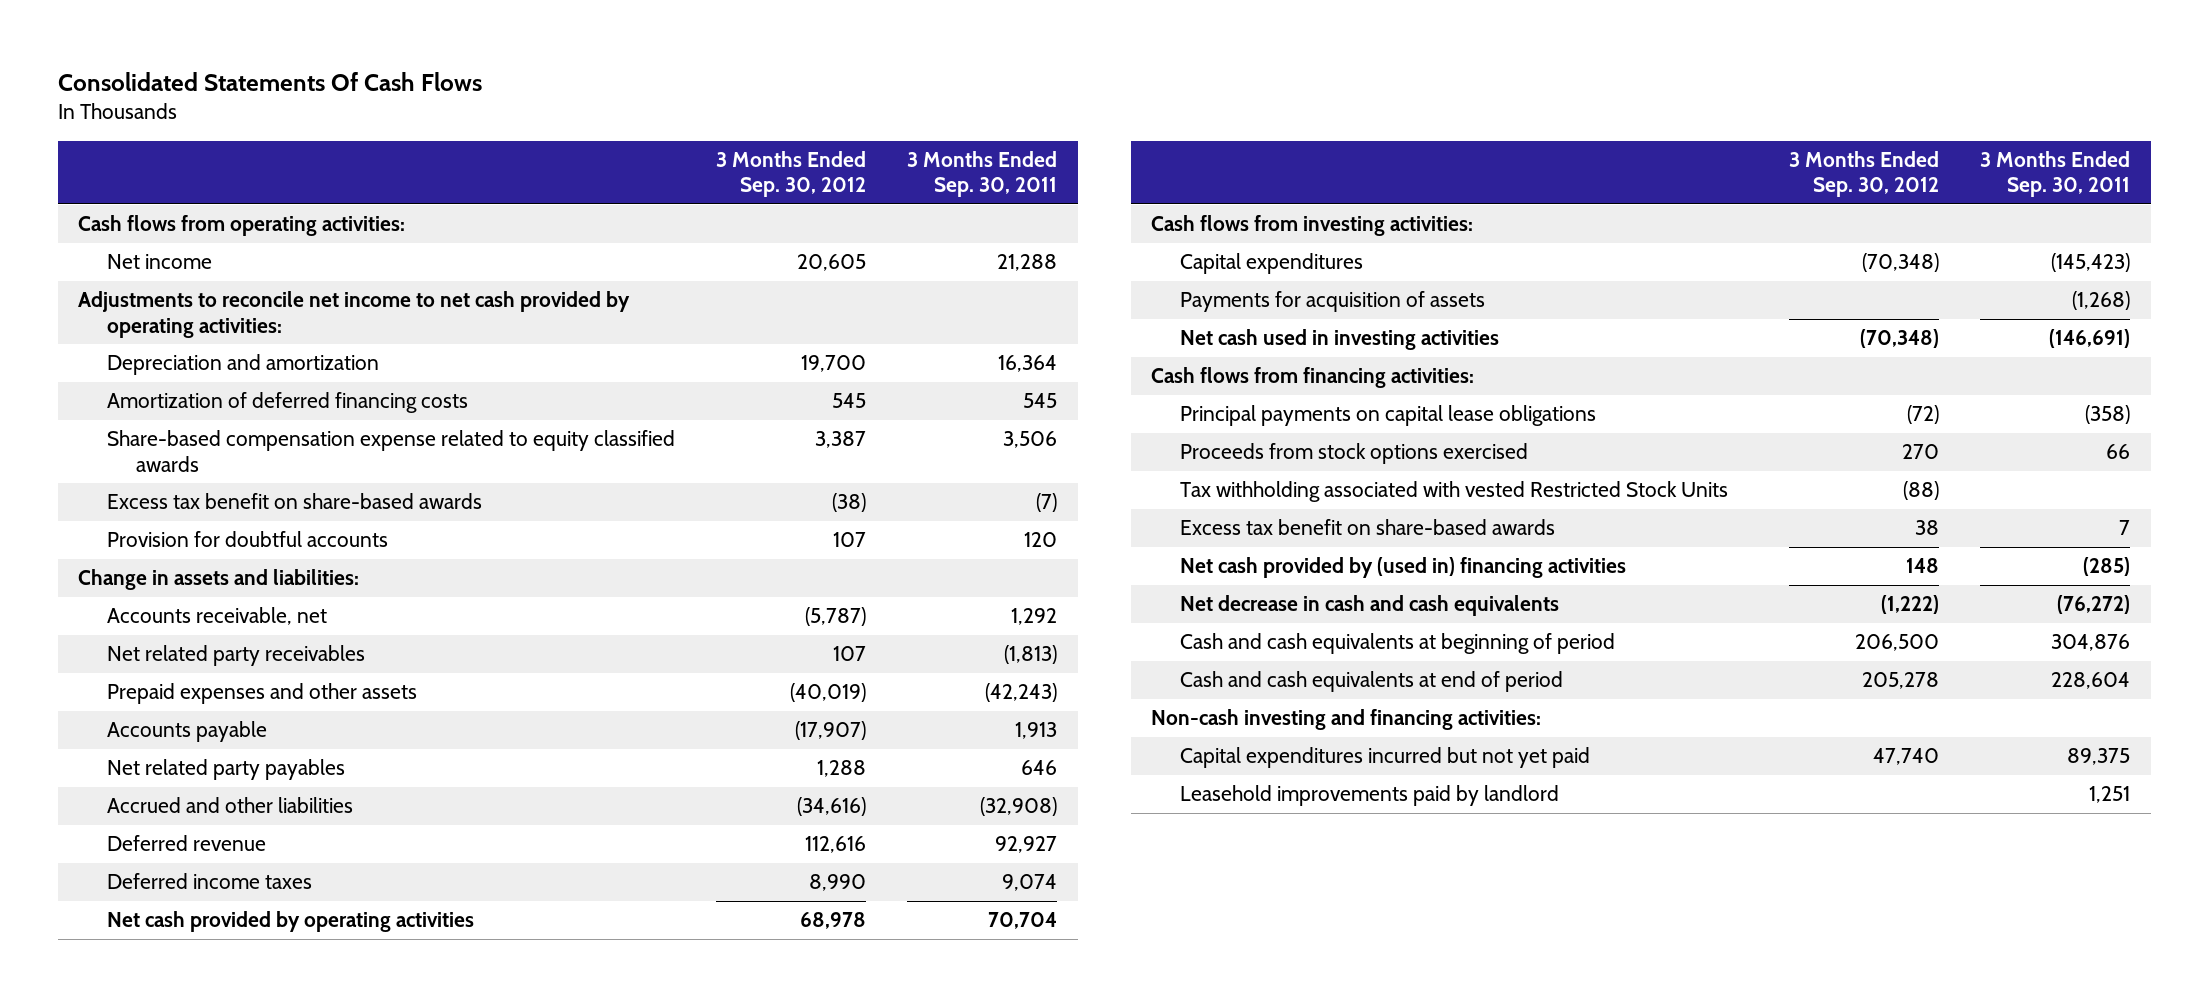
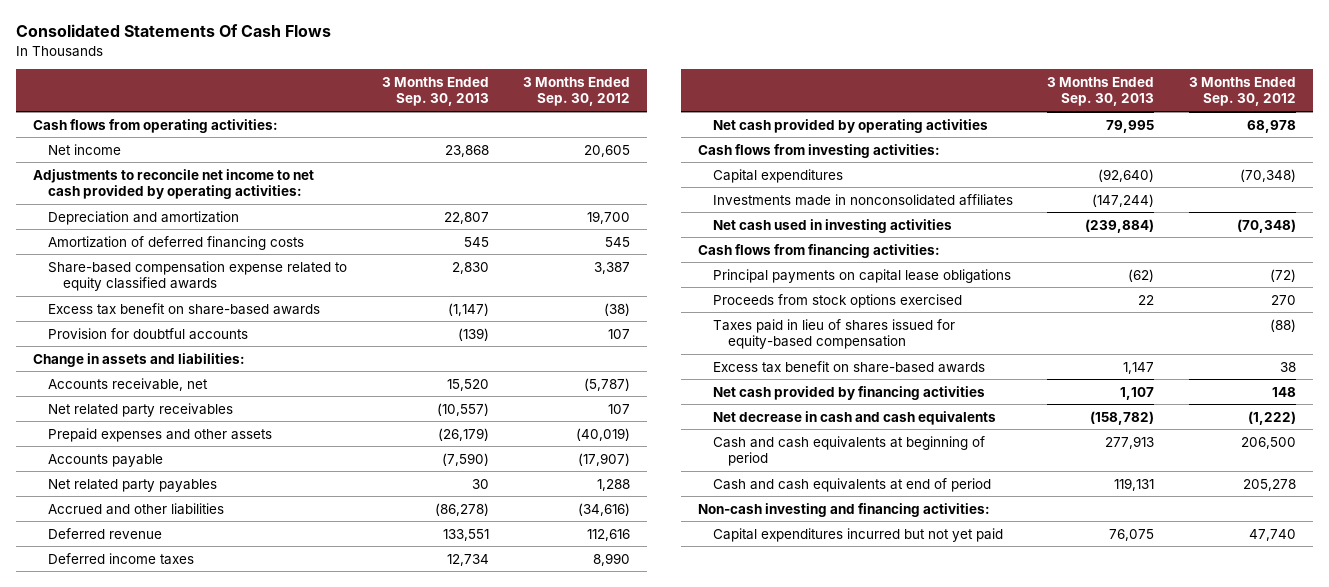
- | 3 Months Ended Sep. 30, 2012 | 3 Months Ended Sep. 30, 2011
+ | 3 Months Ended Sep. 30, 2013 | 3 Months Ended Sep. 30, 2012
- Payments for acquisition of assets | | (1,268)
+ Investments made in nonconsolidated affiliates | (147,244) |
- Tax withholding associated with vested Restricted Stock Units | (88) |
+ Taxes paid in lieu of shares issued for equity-based compensation | | (88)
- Net cash provided by (used in) financing activities | 148 | (285)
+ Net cash provided by financing activities | 1,107 | 148
- Leasehold improvements paid by landlord | | 1,251

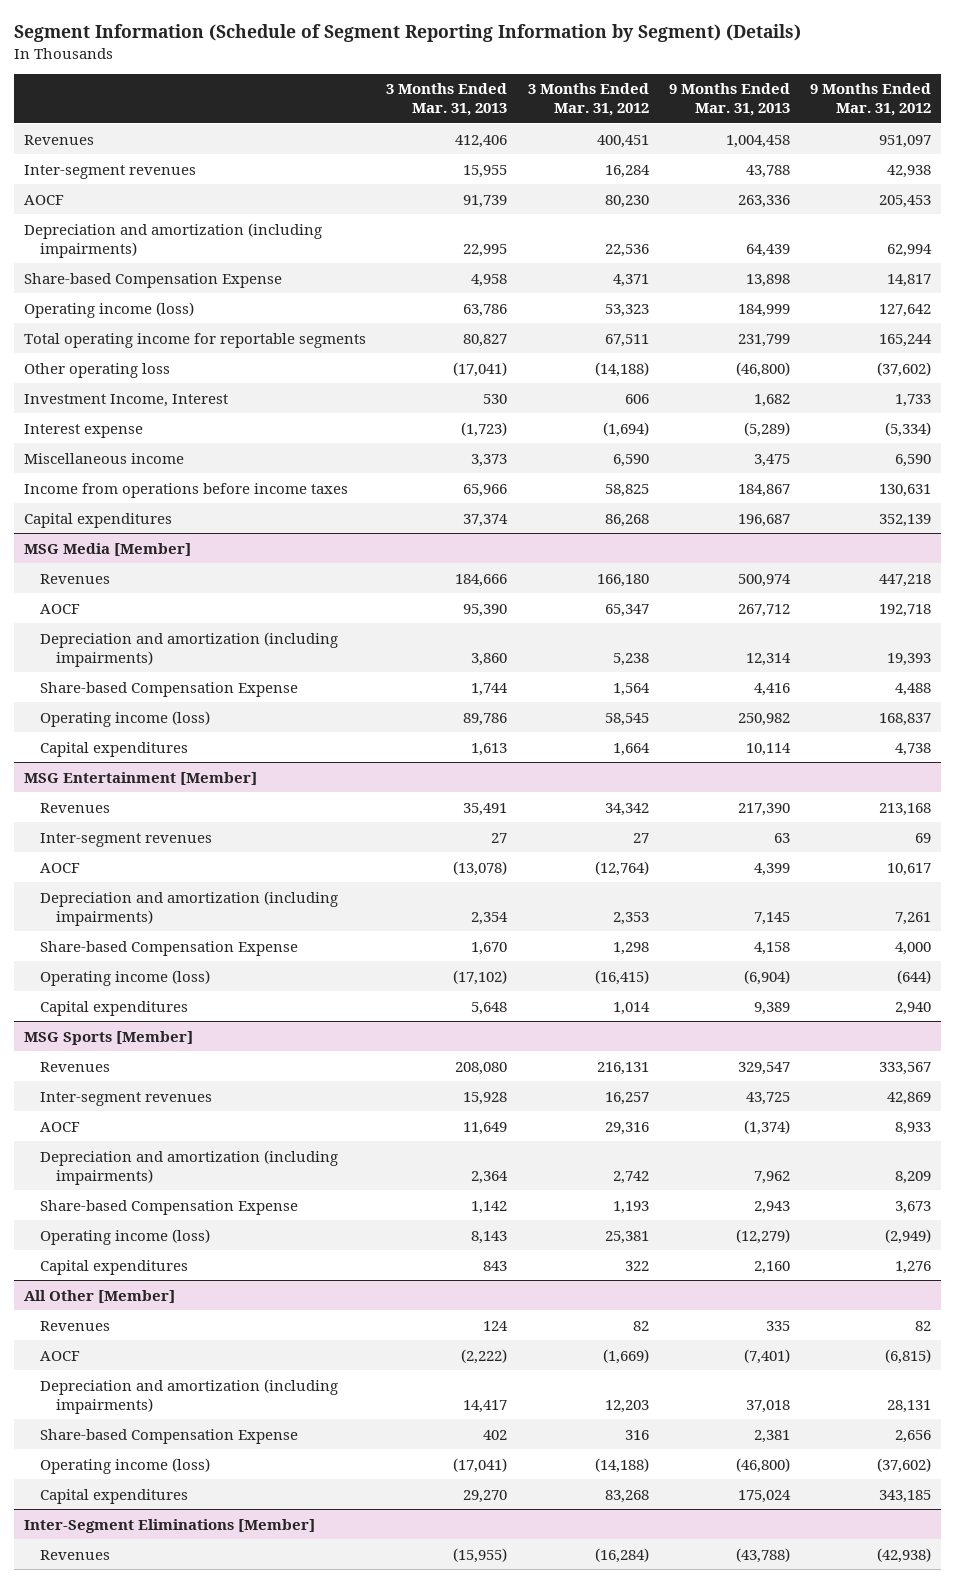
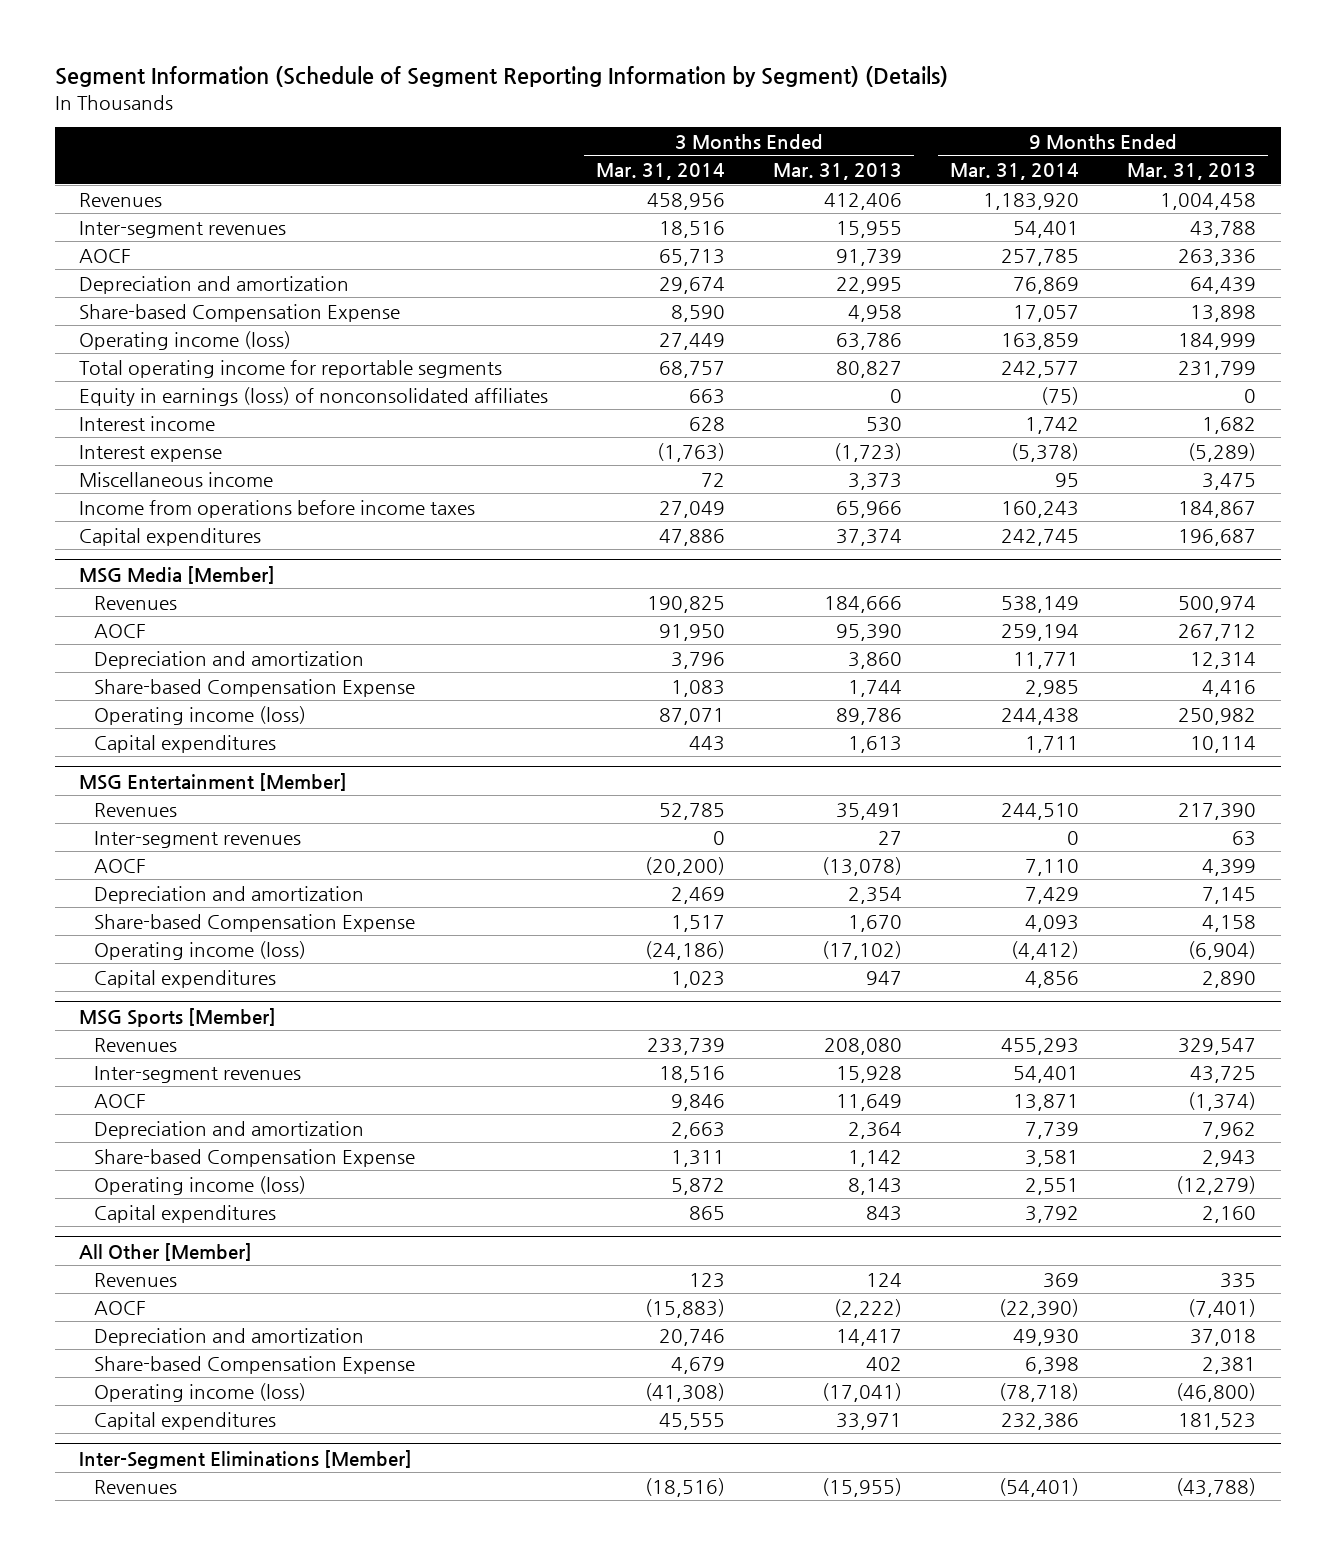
- | 3 Months Ended Mar. 31, 2013 | 3 Months Ended Mar. 31, 2012 | 9 Months Ended Mar. 31, 2013 | 9 Months Ended Mar. 31, 2012
+ | 3 Months Ended Mar. 31, 2014 | 3 Months Ended Mar. 31, 2013 | 9 Months Ended Mar. 31, 2014 | 9 Months Ended Mar. 31, 2013
- Depreciation and amortization (including impairments) | 22,995 | 22,536 | 64,439 | 62,994
+ Depreciation and amortization | 29,674 | 22,995 | 76,869 | 64,439
- Other operating loss | (17,041) | (14,188) | (46,800) | (37,602)
- Investment Income, Interest | 530 | 606 | 1,682 | 1,733
+ Equity in earnings (loss) of nonconsolidated affiliates | 663 | 0 | (75) | 0
+ Interest income | 628 | 530 | 1,742 | 1,682
@ MSG Media [Member]
- Depreciation and amortization (including impairments) | 3,860 | 5,238 | 12,314 | 19,393
+ Depreciation and amortization | 3,796 | 3,860 | 11,771 | 12,314
@ MSG Entertainment [Member]
- Depreciation and amortization (including impairments) | 2,354 | 2,353 | 7,145 | 7,261
+ Depreciation and amortization | 2,469 | 2,354 | 7,429 | 7,145
- Capital expenditures | 5,648 | 1,014 | 9,389 | 2,940
+ Capital expenditures | 1,023 | 947 | 4,856 | 2,890
@ MSG Sports [Member]
- Depreciation and amortization (including impairments) | 2,364 | 2,742 | 7,962 | 8,209
+ Depreciation and amortization | 2,663 | 2,364 | 7,739 | 7,962
@ All Other [Member]
- Depreciation and amortization (including impairments) | 14,417 | 12,203 | 37,018 | 28,131
+ Depreciation and amortization | 20,746 | 14,417 | 49,930 | 37,018
- Capital expenditures | 29,270 | 83,268 | 175,024 | 343,185
+ Capital expenditures | 45,555 | 33,971 | 232,386 | 181,523

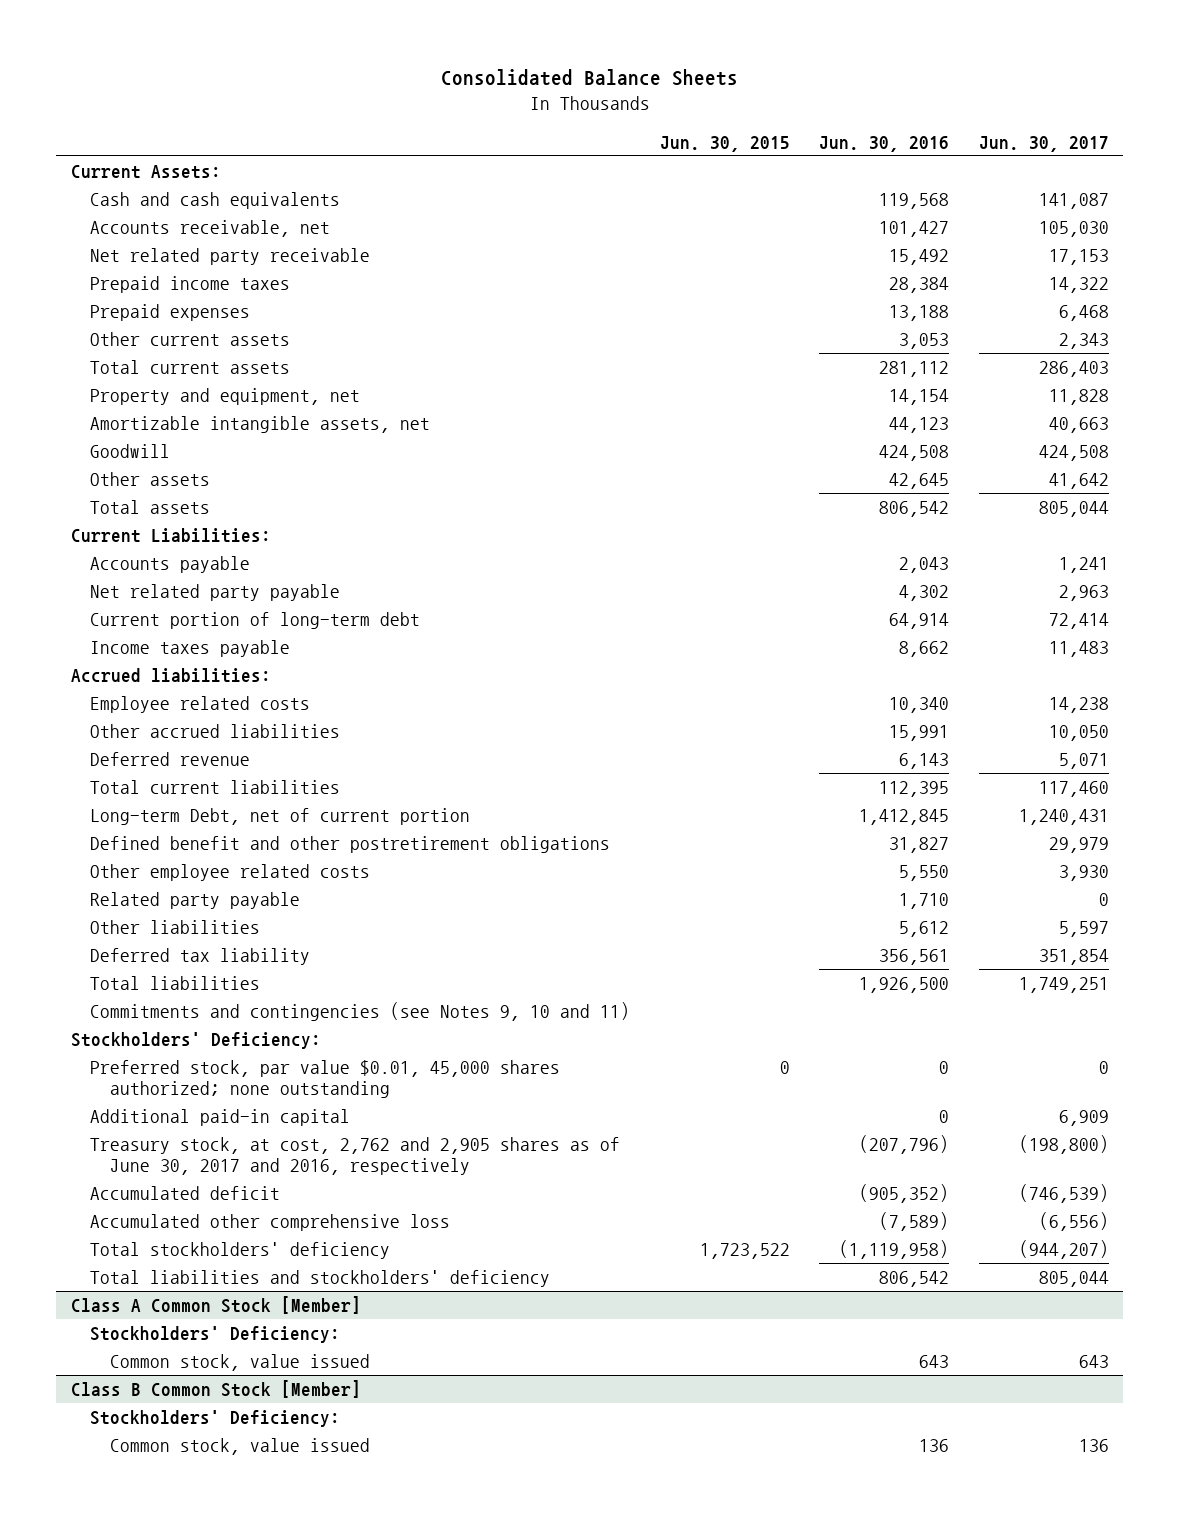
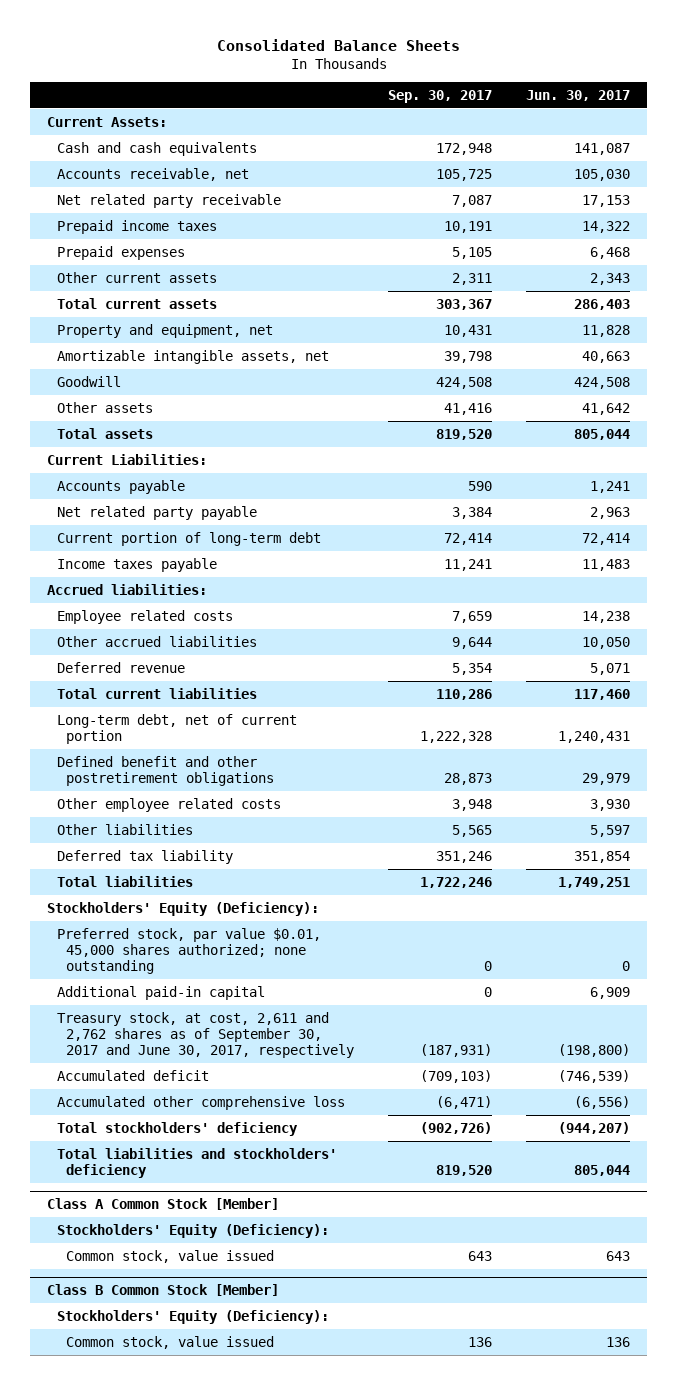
- | Jun. 30, 2015 | Jun. 30, 2016 | Jun. 30, 2017
+ | Sep. 30, 2017 | Jun. 30, 2017
- Long-term Debt, net of current portion | | 1,412,845 | 1,240,431
+ Long-term debt, net of current portion | 1,222,328 | 1,240,431
- Related party payable | | 1,710 | 0
- Commitments and contingencies (see Notes 9, 10 and 11)
- Stockholders' Deficiency:
+ Stockholders' Equity (Deficiency):
- Treasury stock, at cost, 2,762 and 2,905 shares as of June 30, 2017 and 2016, respectively | | (207,796) | (198,800)
+ Treasury stock, at cost, 2,611 and 2,762 shares as of September 30, 2017 and June 30, 2017, respectively | (187,931) | (198,800)
@ Class A Common Stock [Member]
- Stockholders' Deficiency:
+ Stockholders' Equity (Deficiency):
@ Class B Common Stock [Member]
- Stockholders' Deficiency:
+ Stockholders' Equity (Deficiency):

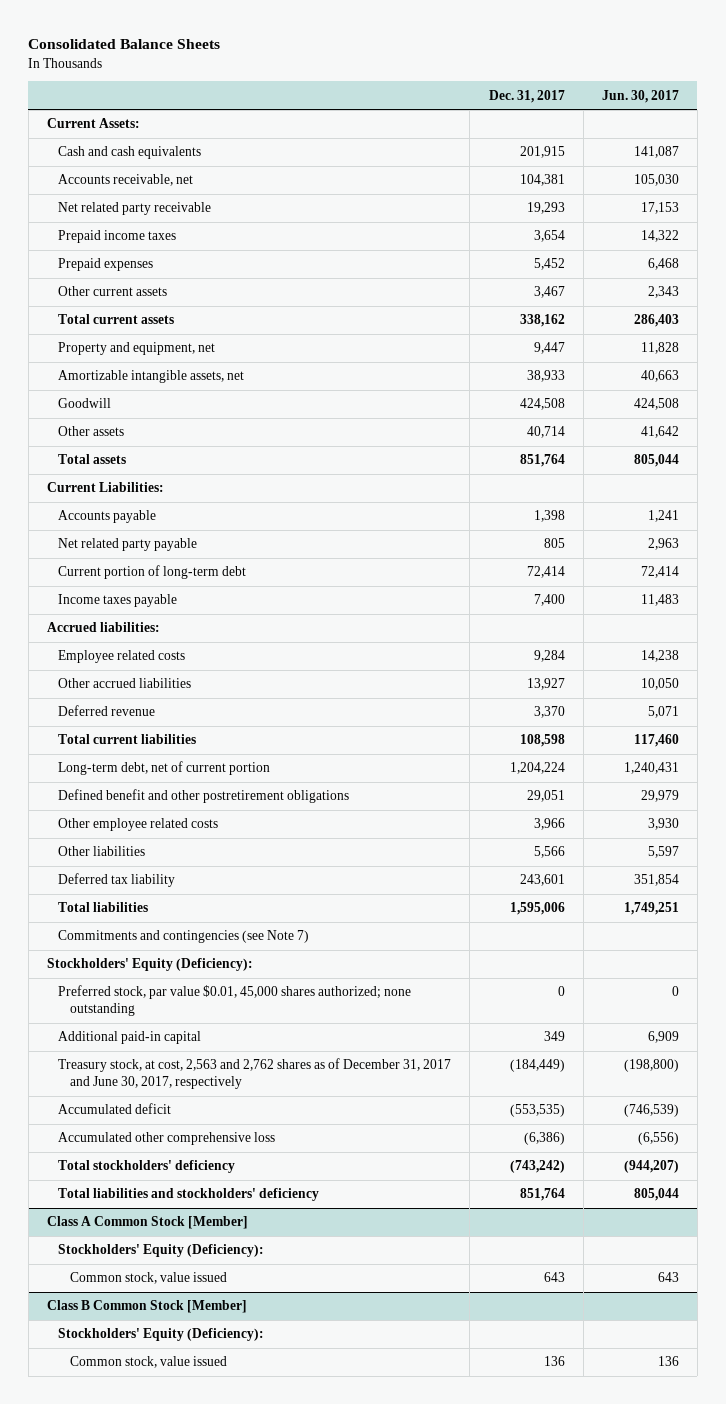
- | Sep. 30, 2017 | Jun. 30, 2017
+ | Dec. 31, 2017 | Jun. 30, 2017
+ Commitments and contingencies (see Note 7)
- Treasury stock, at cost, 2,611 and 2,762 shares as of September 30, 2017 and June 30, 2017, respectively | (187,931) | (198,800)
+ Treasury stock, at cost, 2,563 and 2,762 shares as of December 31, 2017 and June 30, 2017, respectively | (184,449) | (198,800)

